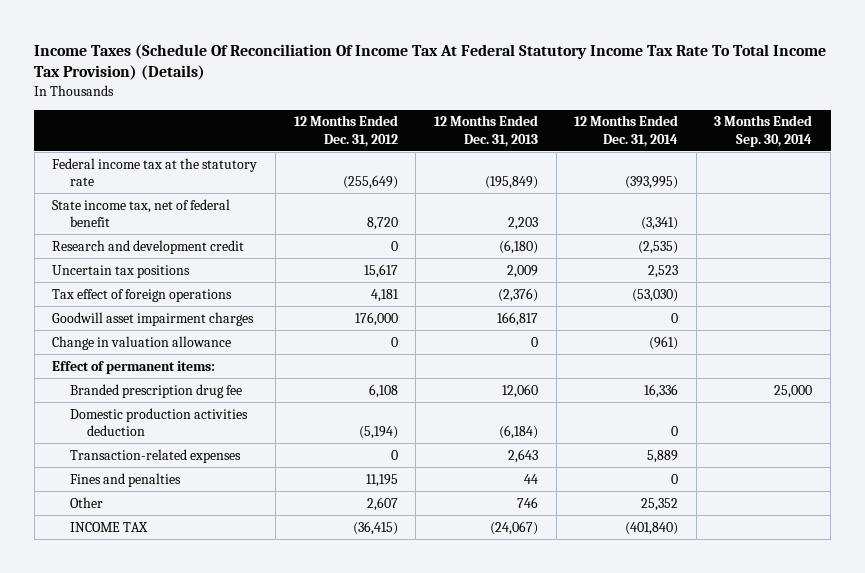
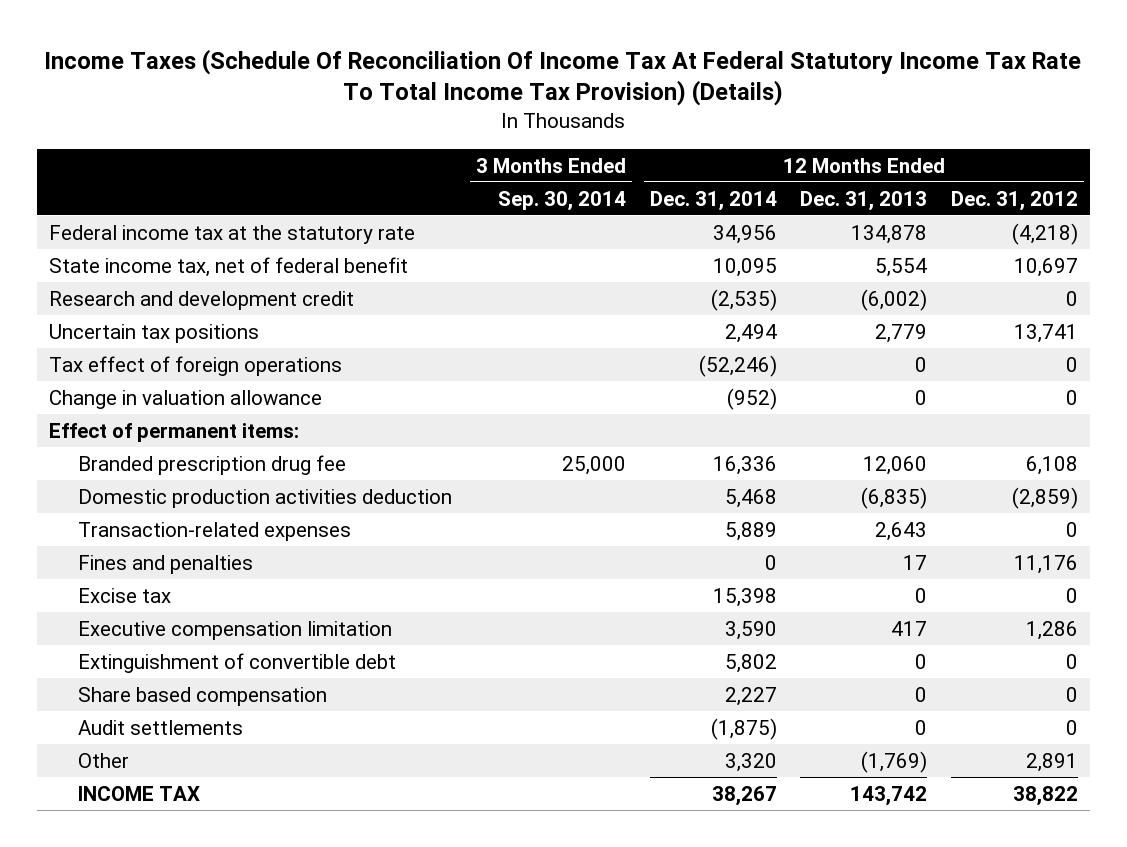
- | 12 Months Ended Dec. 31, 2012 | 12 Months Ended Dec. 31, 2013 | 12 Months Ended Dec. 31, 2014 | 3 Months Ended Sep. 30, 2014
+ | 3 Months Ended Sep. 30, 2014 | 12 Months Ended Dec. 31, 2014 | 12 Months Ended Dec. 31, 2013 | 12 Months Ended Dec. 31, 2012
- Federal income tax at the statutory rate | (255,649) | (195,849) | (393,995) |
- State income tax, net of federal benefit | 8,720 | 2,203 | (3,341) |
- Research and development credit | 0 | (6,180) | (2,535) |
- Uncertain tax positions | 15,617 | 2,009 | 2,523 |
- Tax effect of foreign operations | 4,181 | (2,376) | (53,030) |
- Goodwill asset impairment charges | 176,000 | 166,817 | 0 |
- Change in valuation allowance | 0 | 0 | (961) |
+ Federal income tax at the statutory rate | | 34,956 | 134,878 | (4,218)
+ State income tax, net of federal benefit | | 10,095 | 5,554 | 10,697
+ Research and development credit | | (2,535) | (6,002) | 0
+ Uncertain tax positions | | 2,494 | 2,779 | 13,741
+ Tax effect of foreign operations | | (52,246) | 0 | 0
+ Change in valuation allowance | | (952) | 0 | 0
- Domestic production activities deduction | (5,194) | (6,184) | 0 |
+ Domestic production activities deduction | | 5,468 | (6,835) | (2,859)
- Fines and penalties | 11,195 | 44 | 0 |
- Other | 2,607 | 746 | 25,352 |
- INCOME TAX | (36,415) | (24,067) | (401,840) |
+ Fines and penalties | | 0 | 17 | 11,176
+ Excise tax | | 15,398 | 0 | 0
+ Executive compensation limitation | | 3,590 | 417 | 1,286
+ Extinguishment of convertible debt | | 5,802 | 0 | 0
+ Share based compensation | | 2,227 | 0 | 0
+ Audit settlements | | (1,875) | 0 | 0
+ Other | | 3,320 | (1,769) | 2,891
+ INCOME TAX | | 38,267 | 143,742 | 38,822

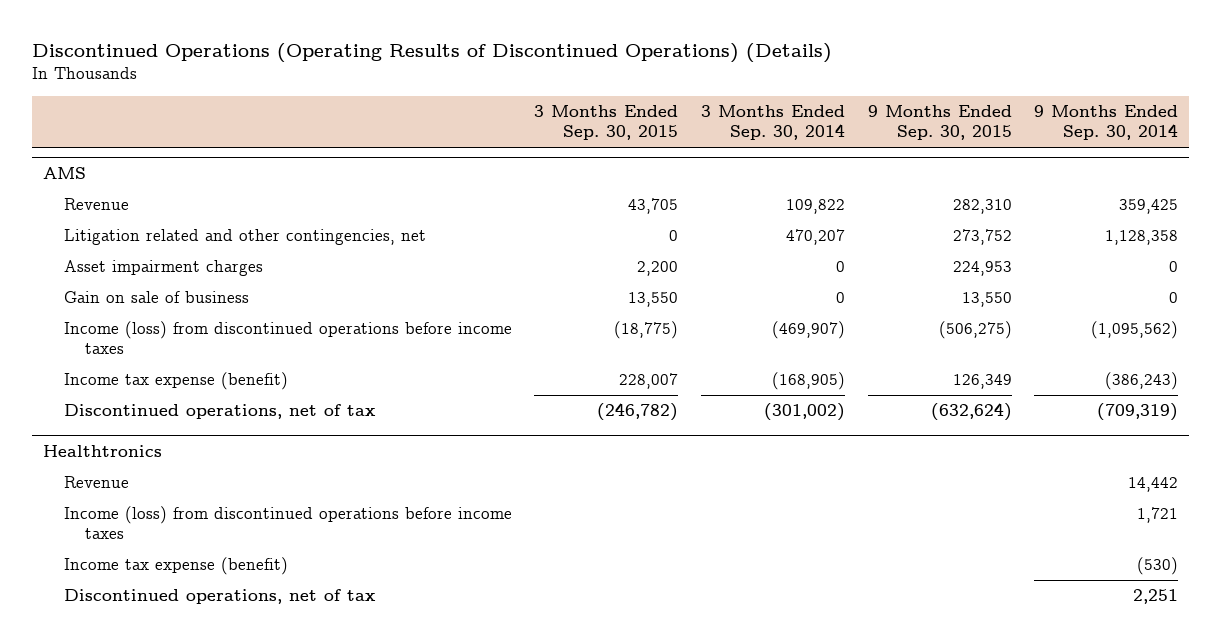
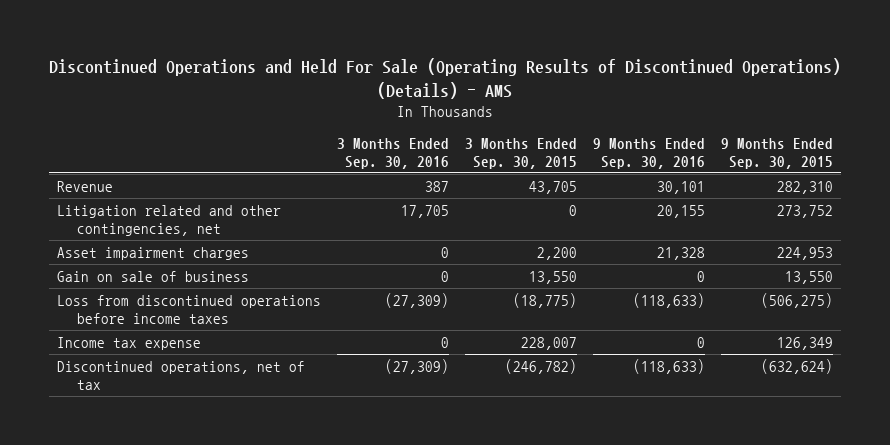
- Discontinued Operations (Operating Results of Discontinued Operations) (Details)
+ Discontinued Operations and Held For Sale (Operating Results of Discontinued Operations) (Details) - AMS
- | 3 Months Ended Sep. 30, 2015 | 3 Months Ended Sep. 30, 2014 | 9 Months Ended Sep. 30, 2015 | 9 Months Ended Sep. 30, 2014
+ | 3 Months Ended Sep. 30, 2016 | 3 Months Ended Sep. 30, 2015 | 9 Months Ended Sep. 30, 2016 | 9 Months Ended Sep. 30, 2015
- AMS
- Income (loss) from discontinued operations before income taxes | (18,775) | (469,907) | (506,275) | (1,095,562)
- Income tax expense (benefit) | 228,007 | (168,905) | 126,349 | (386,243)
+ Loss from discontinued operations before income taxes | (27,309) | (18,775) | (118,633) | (506,275)
+ Income tax expense | 0 | 228,007 | 0 | 126,349
- Healthtronics
- Revenue | | | | 14,442
- Income (loss) from discontinued operations before income taxes | | | | 1,721
- Income tax expense (benefit) | | | | (530)
- Discontinued operations, net of tax | | | | 2,251

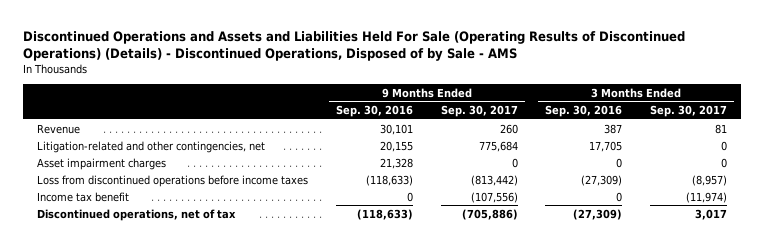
- Discontinued Operations and Held For Sale (Operating Results of Discontinued Operations) (Details) - AMS
+ Discontinued Operations and Assets and Liabilities Held For Sale (Operating Results of Discontinued Operations) (Details) - Discontinued Operations, Disposed of by Sale - AMS
- | 3 Months Ended Sep. 30, 2016 | 3 Months Ended Sep. 30, 2015 | 9 Months Ended Sep. 30, 2016 | 9 Months Ended Sep. 30, 2015
+ | 9 Months Ended Sep. 30, 2016 | 9 Months Ended Sep. 30, 2017 | 3 Months Ended Sep. 30, 2016 | 3 Months Ended Sep. 30, 2017
- Litigation related and other contingencies, net | 17,705 | 0 | 20,155 | 273,752
+ Litigation-related and other contingencies, net | 20,155 | 775,684 | 17,705 | 0
- Gain on sale of business | 0 | 13,550 | 0 | 13,550
- Income tax expense | 0 | 228,007 | 0 | 126,349
+ Income tax benefit | 0 | (107,556) | 0 | (11,974)

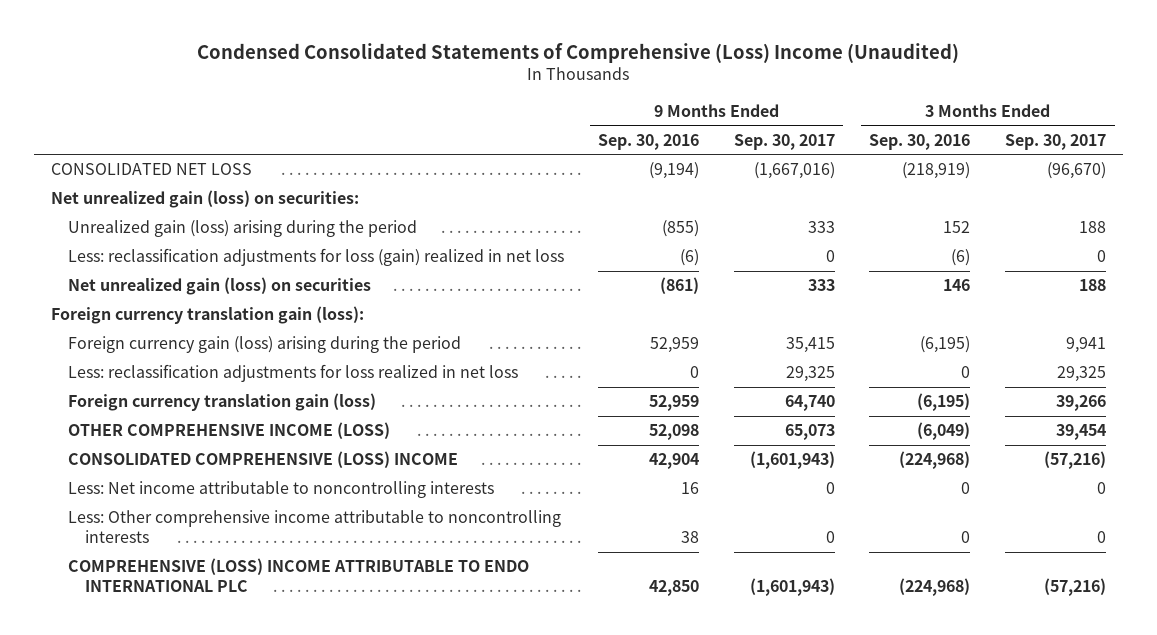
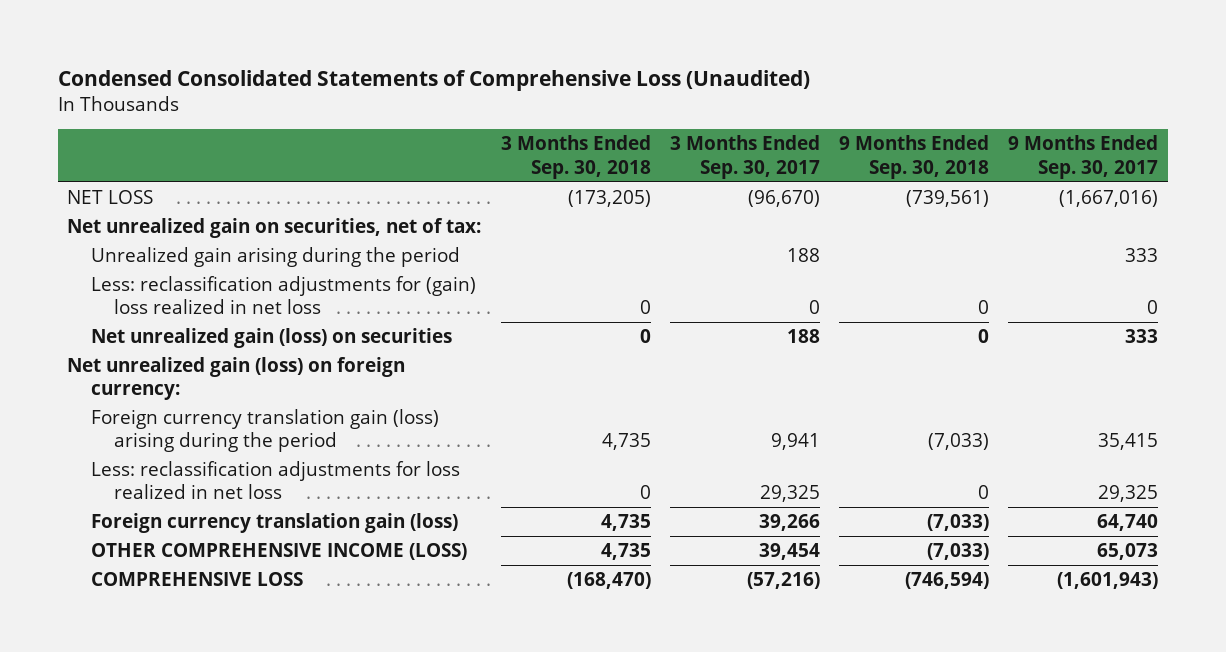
- Condensed Consolidated Statements of Comprehensive (Loss) Income (Unaudited)
+ Condensed Consolidated Statements of Comprehensive Loss (Unaudited)
- | 9 Months Ended Sep. 30, 2016 | 9 Months Ended Sep. 30, 2017 | 3 Months Ended Sep. 30, 2016 | 3 Months Ended Sep. 30, 2017
+ | 3 Months Ended Sep. 30, 2018 | 3 Months Ended Sep. 30, 2017 | 9 Months Ended Sep. 30, 2018 | 9 Months Ended Sep. 30, 2017
- CONSOLIDATED NET LOSS | (9,194) | (1,667,016) | (218,919) | (96,670)
- Net unrealized gain (loss) on securities:
- Unrealized gain (loss) arising during the period | (855) | 333 | 152 | 188
- Less: reclassification adjustments for loss (gain) realized in net loss | (6) | 0 | (6) | 0
+ NET LOSS | (173,205) | (96,670) | (739,561) | (1,667,016)
+ Net unrealized gain on securities, net of tax:
+ Unrealized gain arising during the period | | 188 | | 333
+ Less: reclassification adjustments for (gain) loss realized in net loss | 0 | 0 | 0 | 0
- Foreign currency translation gain (loss):
- Foreign currency gain (loss) arising during the period | 52,959 | 35,415 | (6,195) | 9,941
+ Net unrealized gain (loss) on foreign currency:
+ Foreign currency translation gain (loss) arising during the period | 4,735 | 9,941 | (7,033) | 35,415
- CONSOLIDATED COMPREHENSIVE (LOSS) INCOME | 42,904 | (1,601,943) | (224,968) | (57,216)
- Less: Net income attributable to noncontrolling interests | 16 | 0 | 0 | 0
- Less: Other comprehensive income attributable to noncontrolling interests | 38 | 0 | 0 | 0
- COMPREHENSIVE (LOSS) INCOME ATTRIBUTABLE TO ENDO INTERNATIONAL PLC | 42,850 | (1,601,943) | (224,968) | (57,216)
+ COMPREHENSIVE LOSS | (168,470) | (57,216) | (746,594) | (1,601,943)

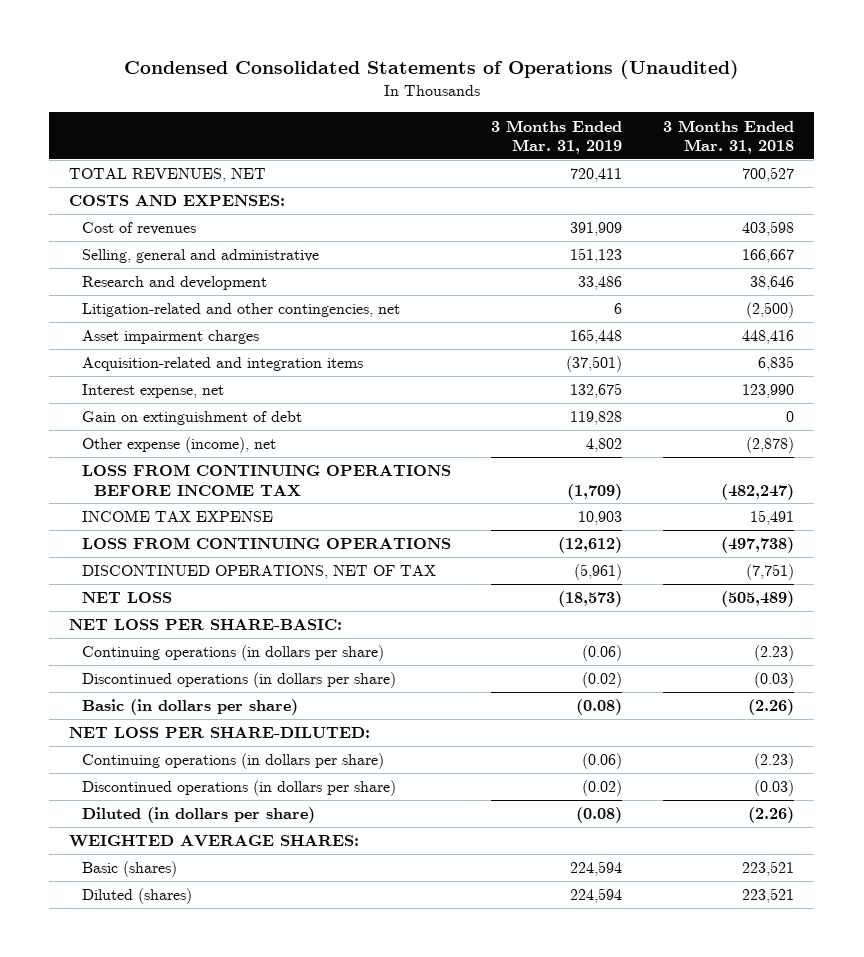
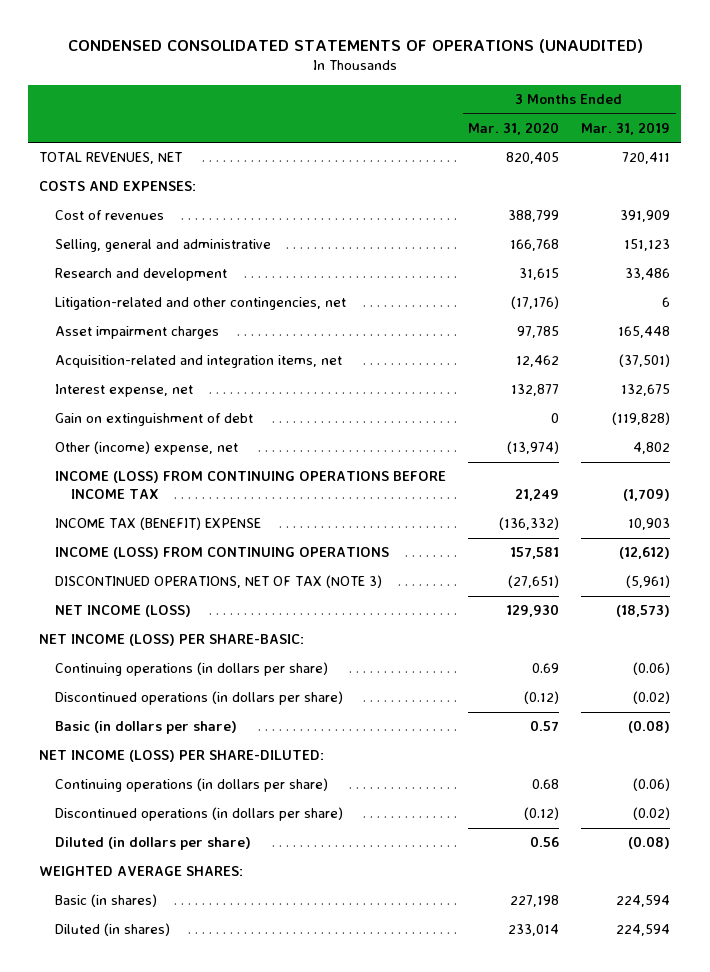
- Condensed Consolidated Statements of Operations (Unaudited)
+ CONDENSED CONSOLIDATED STATEMENTS OF OPERATIONS (UNAUDITED)
- | 3 Months Ended Mar. 31, 2019 | 3 Months Ended Mar. 31, 2018
+ | 3 Months Ended Mar. 31, 2020 | 3 Months Ended Mar. 31, 2019
- Acquisition-related and integration items | (37,501) | 6,835
+ Acquisition-related and integration items, net | 12,462 | (37,501)
- Gain on extinguishment of debt | 119,828 | 0
- Other expense (income), net | 4,802 | (2,878)
- LOSS FROM CONTINUING OPERATIONS BEFORE INCOME TAX | (1,709) | (482,247)
- INCOME TAX EXPENSE | 10,903 | 15,491
- LOSS FROM CONTINUING OPERATIONS | (12,612) | (497,738)
- DISCONTINUED OPERATIONS, NET OF TAX | (5,961) | (7,751)
- NET LOSS | (18,573) | (505,489)
- NET LOSS PER SHARE-BASIC:
+ Gain on extinguishment of debt | 0 | (119,828)
+ Other (income) expense, net | (13,974) | 4,802
+ INCOME (LOSS) FROM CONTINUING OPERATIONS BEFORE INCOME TAX | 21,249 | (1,709)
+ INCOME TAX (BENEFIT) EXPENSE | (136,332) | 10,903
+ INCOME (LOSS) FROM CONTINUING OPERATIONS | 157,581 | (12,612)
+ DISCONTINUED OPERATIONS, NET OF TAX (NOTE 3) | (27,651) | (5,961)
+ NET INCOME (LOSS) | 129,930 | (18,573)
+ NET INCOME (LOSS) PER SHARE-BASIC:
- NET LOSS PER SHARE-DILUTED:
+ NET INCOME (LOSS) PER SHARE-DILUTED:
- Basic (shares) | 224,594 | 223,521
- Diluted (shares) | 224,594 | 223,521
+ Basic (in shares) | 227,198 | 224,594
+ Diluted (in shares) | 233,014 | 224,594

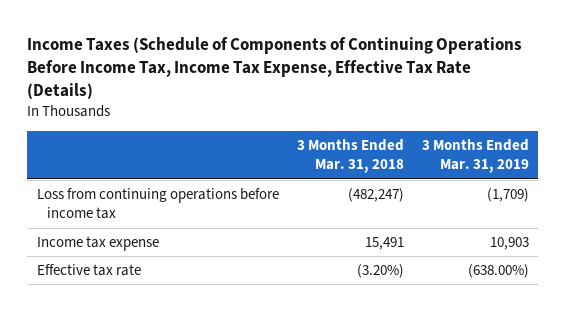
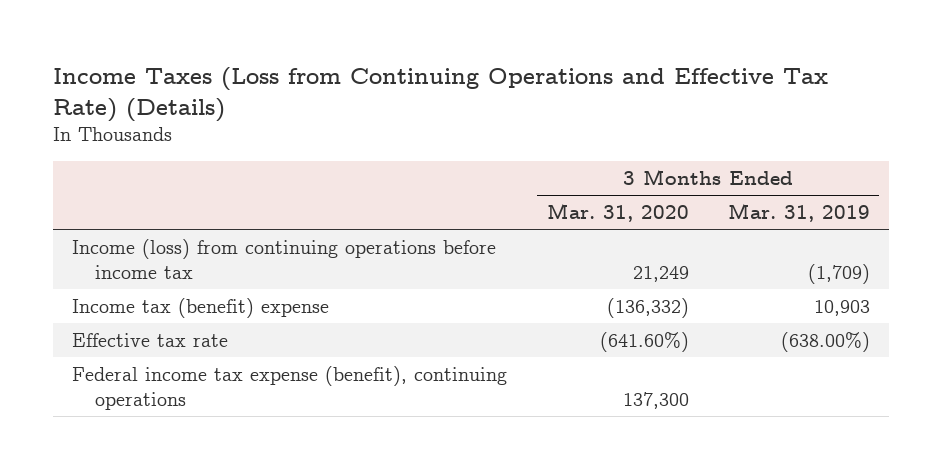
- Income Taxes (Schedule of Components of Continuing Operations Before Income Tax, Income Tax Expense, Effective Tax Rate (Details)
+ Income Taxes (Loss from Continuing Operations and Effective Tax Rate) (Details)
- | 3 Months Ended Mar. 31, 2018 | 3 Months Ended Mar. 31, 2019
+ | 3 Months Ended Mar. 31, 2020 | 3 Months Ended Mar. 31, 2019
- Loss from continuing operations before income tax | (482,247) | (1,709)
- Income tax expense | 15,491 | 10,903
+ Income (loss) from continuing operations before income tax | 21,249 | (1,709)
+ Income tax (benefit) expense | (136,332) | 10,903
+ Federal income tax expense (benefit), continuing operations | 137,300 |

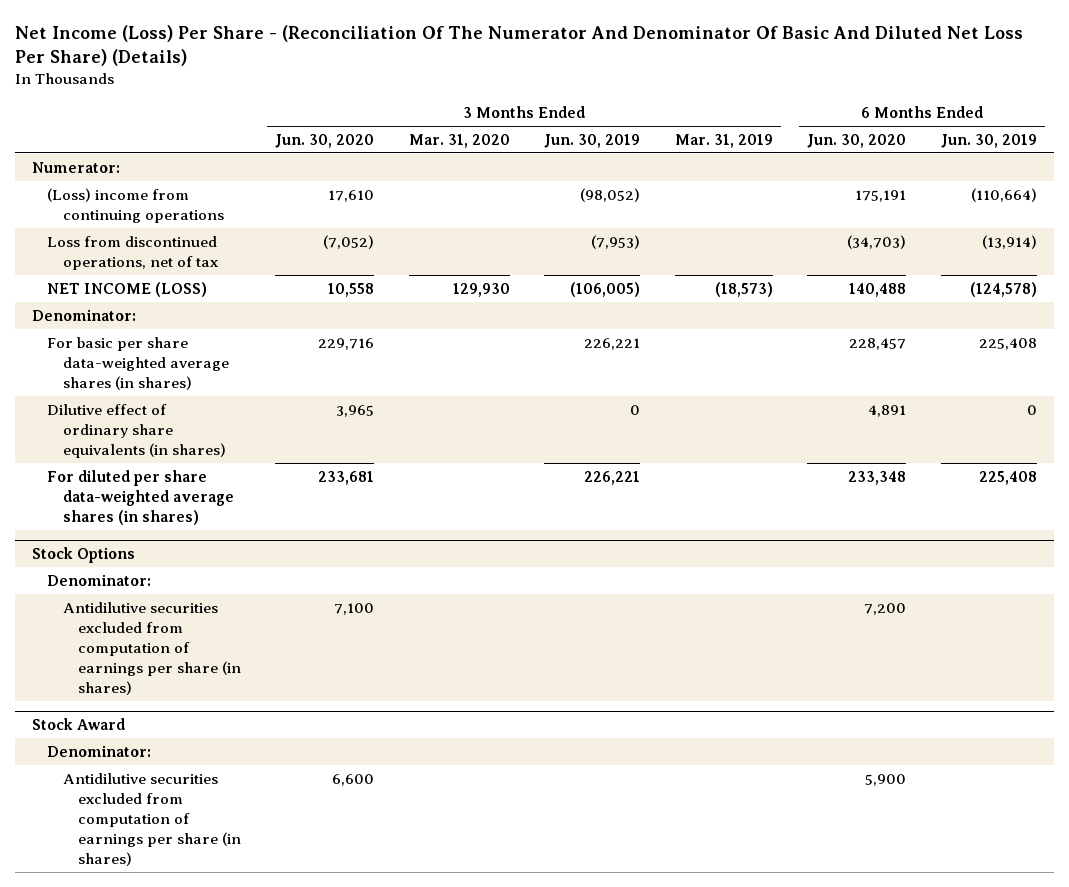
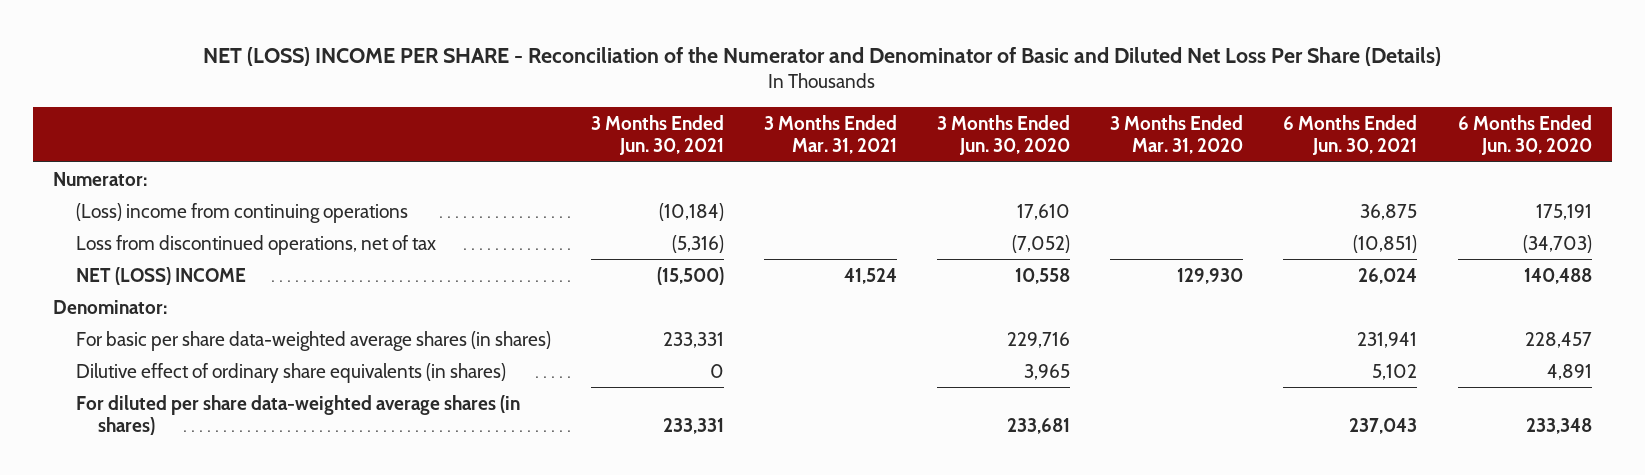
- Net Income (Loss) Per Share - (Reconciliation Of The Numerator And Denominator Of Basic And Diluted Net Loss Per Share) (Details)
+ NET (LOSS) INCOME PER SHARE - Reconciliation of the Numerator and Denominator of Basic and Diluted Net Loss Per Share (Details)
- | 3 Months Ended Jun. 30, 2020 | 3 Months Ended Mar. 31, 2020 | 3 Months Ended Jun. 30, 2019 | 3 Months Ended Mar. 31, 2019 | 6 Months Ended Jun. 30, 2020 | 6 Months Ended Jun. 30, 2019
+ | 3 Months Ended Jun. 30, 2021 | 3 Months Ended Mar. 31, 2021 | 3 Months Ended Jun. 30, 2020 | 3 Months Ended Mar. 31, 2020 | 6 Months Ended Jun. 30, 2021 | 6 Months Ended Jun. 30, 2020
- NET INCOME (LOSS) | 10,558 | 129,930 | (106,005) | (18,573) | 140,488 | (124,578)
+ NET (LOSS) INCOME | (15,500) | 41,524 | 10,558 | 129,930 | 26,024 | 140,488
- Stock Options
- Denominator:
- Antidilutive securities excluded from computation of earnings per share (in shares) | 7,100 | | | | 7,200 |
- Stock Award
- Denominator:
- Antidilutive securities excluded from computation of earnings per share (in shares) | 6,600 | | | | 5,900 |

